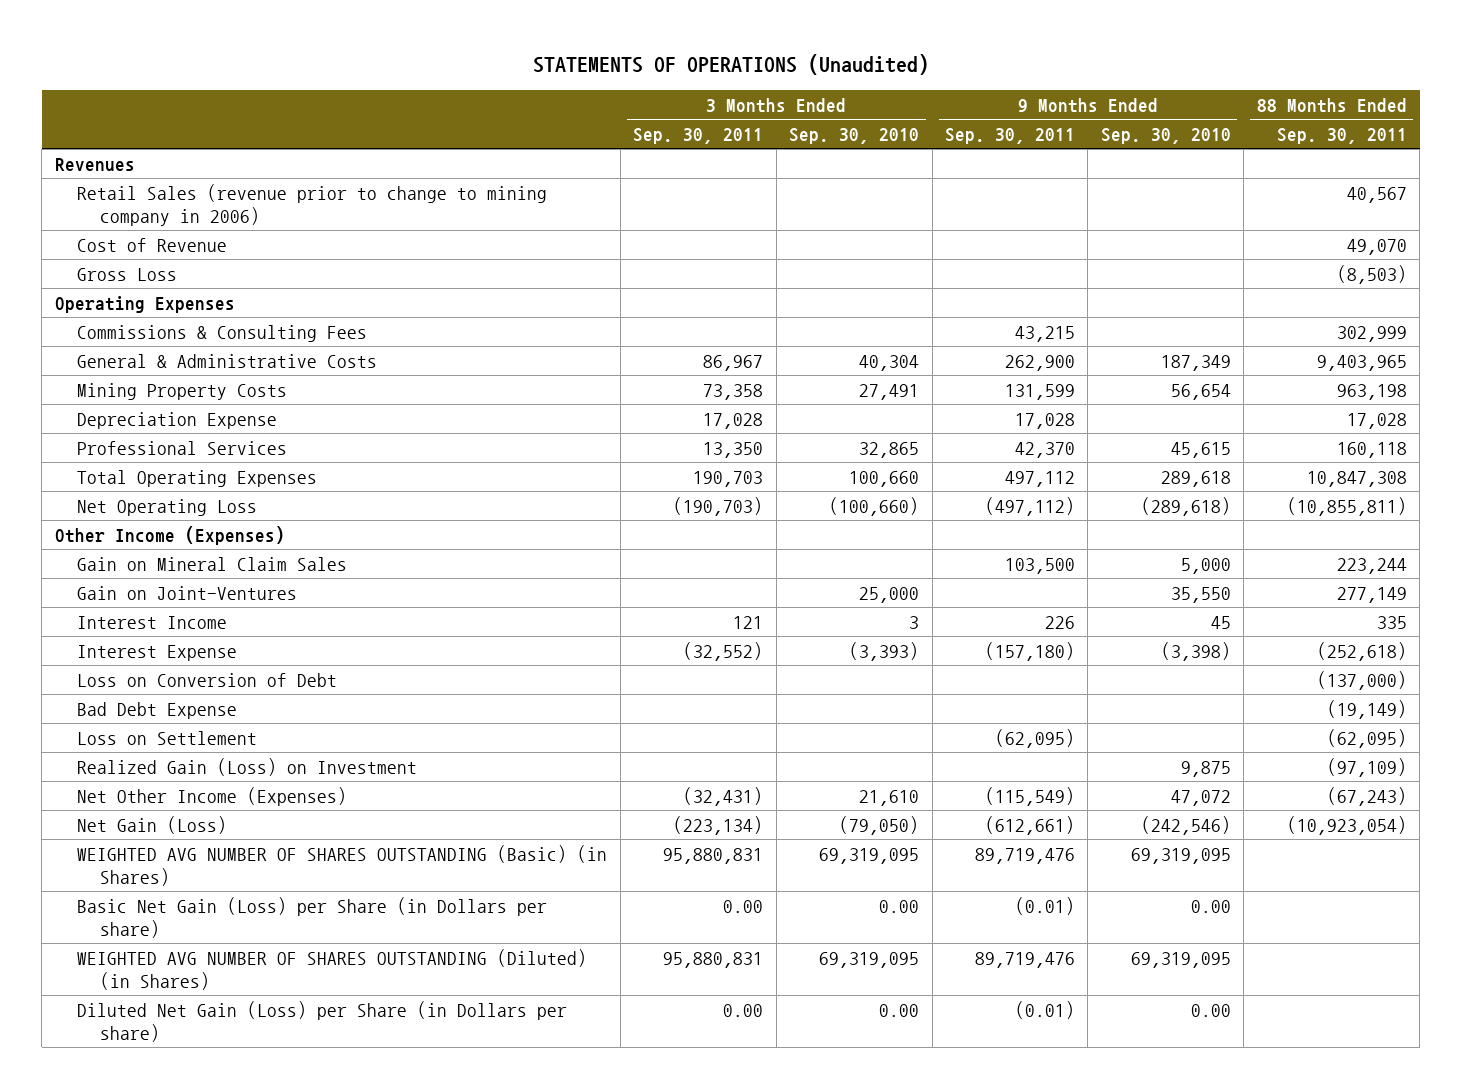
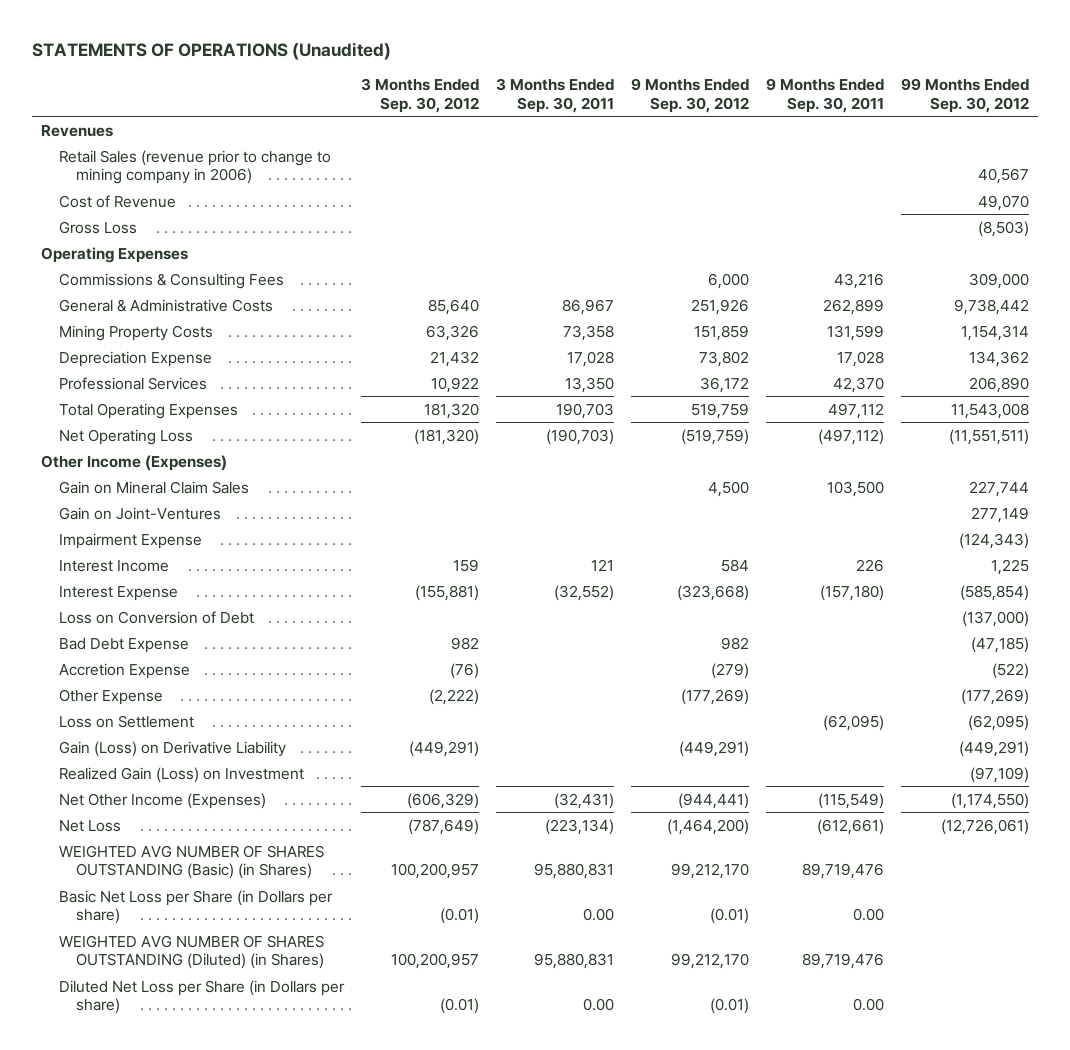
- | 3 Months Ended Sep. 30, 2011 | 3 Months Ended Sep. 30, 2010 | 9 Months Ended Sep. 30, 2011 | 9 Months Ended Sep. 30, 2010 | 88 Months Ended Sep. 30, 2011
+ | 3 Months Ended Sep. 30, 2012 | 3 Months Ended Sep. 30, 2011 | 9 Months Ended Sep. 30, 2012 | 9 Months Ended Sep. 30, 2011 | 99 Months Ended Sep. 30, 2012
- Commissions & Consulting Fees | | | 43,215 | | 302,999
- General & Administrative Costs | 86,967 | 40,304 | 262,900 | 187,349 | 9,403,965
+ Commissions & Consulting Fees | | | 6,000 | 43,216 | 309,000
+ General & Administrative Costs | 85,640 | 86,967 | 251,926 | 262,899 | 9,738,442
+ Impairment Expense | | | | | (124,343)
+ Accretion Expense | (76) | | (279) | | (522)
+ Other Expense | (2,222) | | (177,269) | | (177,269)
+ Gain (Loss) on Derivative Liability | (449,291) | | (449,291) | | (449,291)
- Net Gain (Loss) | (223,134) | (79,050) | (612,661) | (242,546) | (10,923,054)
+ Net Loss | (787,649) | (223,134) | (1,464,200) | (612,661) | (12,726,061)
- Basic Net Gain (Loss) per Share (in Dollars per share) | 0.00 | 0.00 | (0.01) | 0.00 |
+ Basic Net Loss per Share (in Dollars per share) | (0.01) | 0.00 | (0.01) | 0.00 |
- Diluted Net Gain (Loss) per Share (in Dollars per share) | 0.00 | 0.00 | (0.01) | 0.00 |
+ Diluted Net Loss per Share (in Dollars per share) | (0.01) | 0.00 | (0.01) | 0.00 |

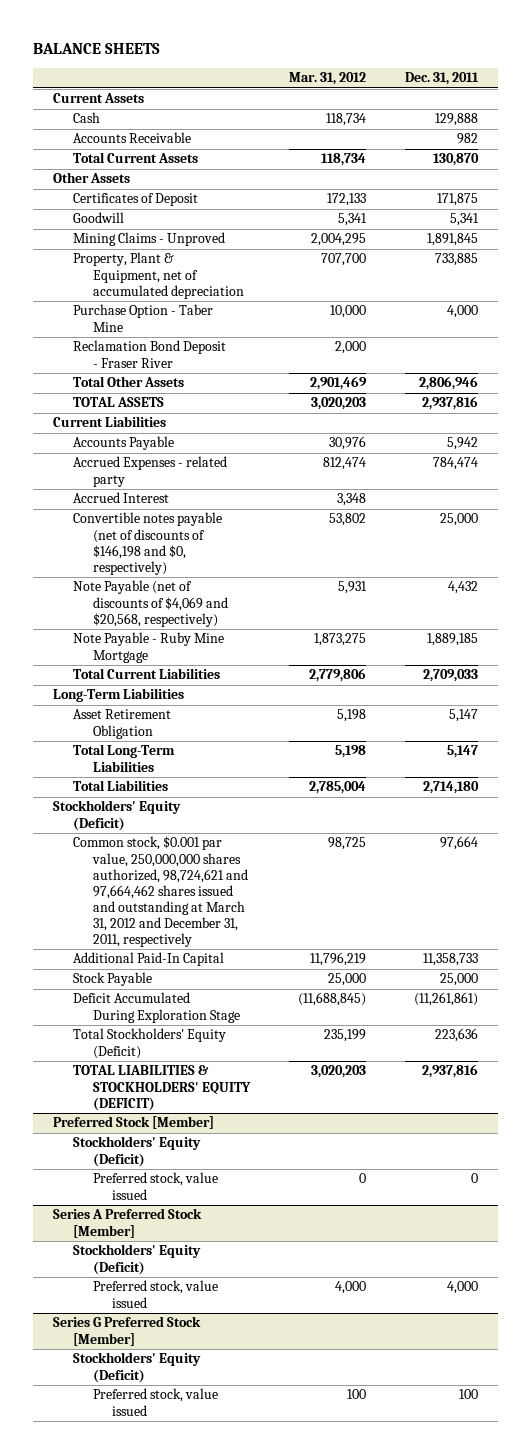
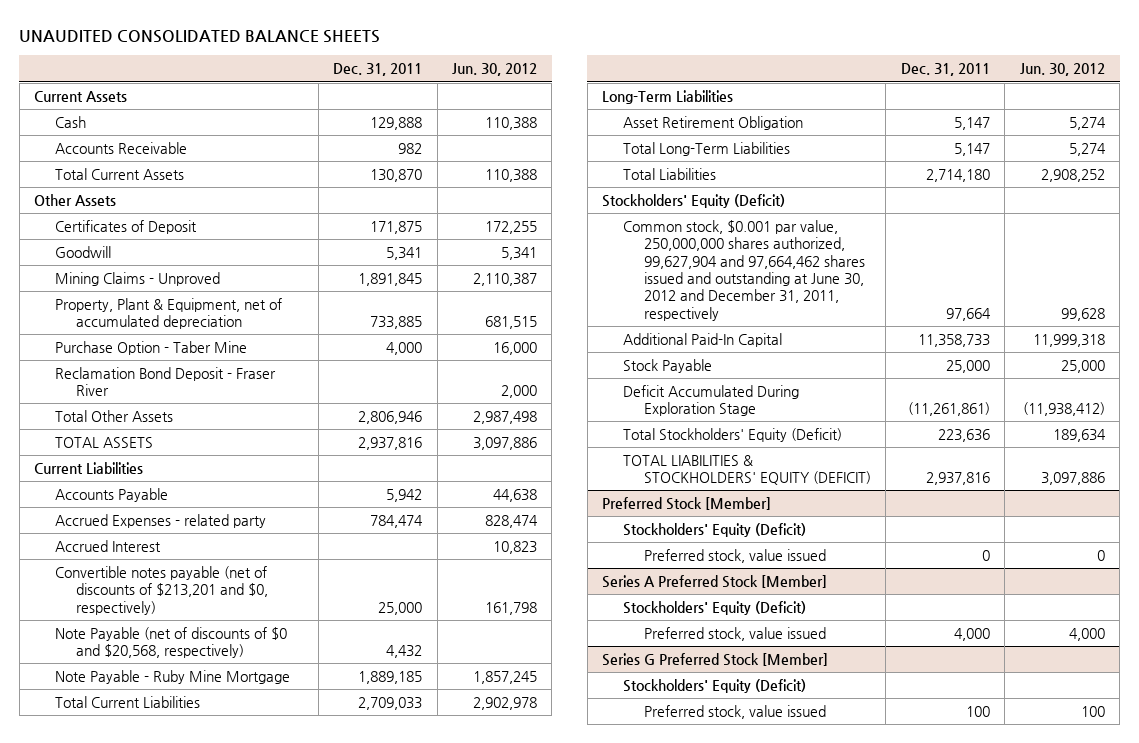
- BALANCE SHEETS
+ UNAUDITED CONSOLIDATED BALANCE SHEETS
- | Mar. 31, 2012 | Dec. 31, 2011
+ | Dec. 31, 2011 | Jun. 30, 2012
- Convertible notes payable (net of discounts of $146,198 and $0, respectively) | 53,802 | 25,000
- Note Payable (net of discounts of $4,069 and $20,568, respectively) | 5,931 | 4,432
+ Convertible notes payable (net of discounts of $213,201 and $0, respectively) | 25,000 | 161,798
+ Note Payable (net of discounts of $0 and $20,568, respectively) | 4,432 |
- Common stock, $0.001 par value, 250,000,000 shares authorized, 98,724,621 and 97,664,462 shares issued and outstanding at March 31, 2012 and December 31, 2011, respectively | 98,725 | 97,664
+ Common stock, $0.001 par value, 250,000,000 shares authorized, 99,627,904 and 97,664,462 shares issued and outstanding at June 30, 2012 and December 31, 2011, respectively | 97,664 | 99,628

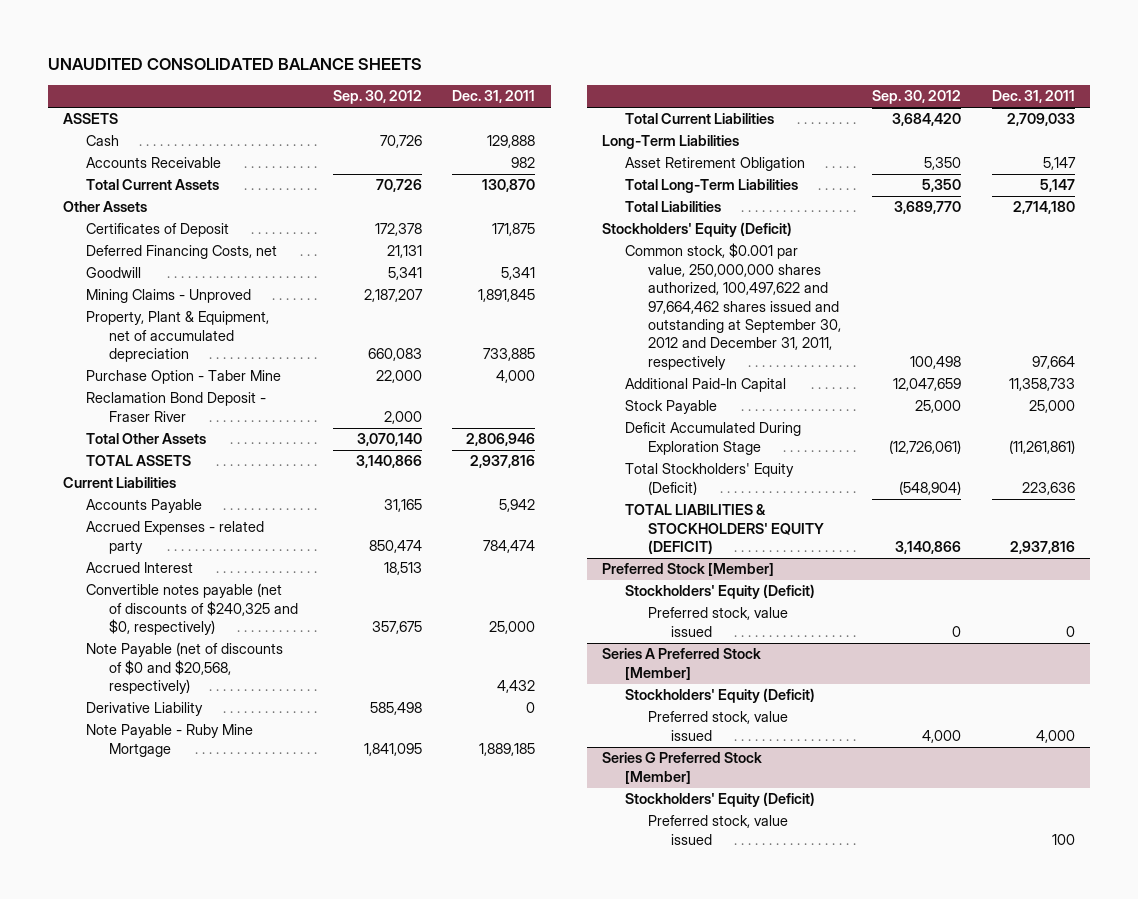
- | Dec. 31, 2011 | Jun. 30, 2012
+ | Sep. 30, 2012 | Dec. 31, 2011
- Current Assets
+ ASSETS
+ Deferred Financing Costs, net | 21,131 |
- Convertible notes payable (net of discounts of $213,201 and $0, respectively) | 25,000 | 161,798
+ Convertible notes payable (net of discounts of $240,325 and $0, respectively) | 357,675 | 25,000
+ Derivative Liability | 585,498 | 0
- Common stock, $0.001 par value, 250,000,000 shares authorized, 99,627,904 and 97,664,462 shares issued and outstanding at June 30, 2012 and December 31, 2011, respectively | 97,664 | 99,628
+ Common stock, $0.001 par value, 250,000,000 shares authorized, 100,497,622 and 97,664,462 shares issued and outstanding at September 30, 2012 and December 31, 2011, respectively | 100,498 | 97,664

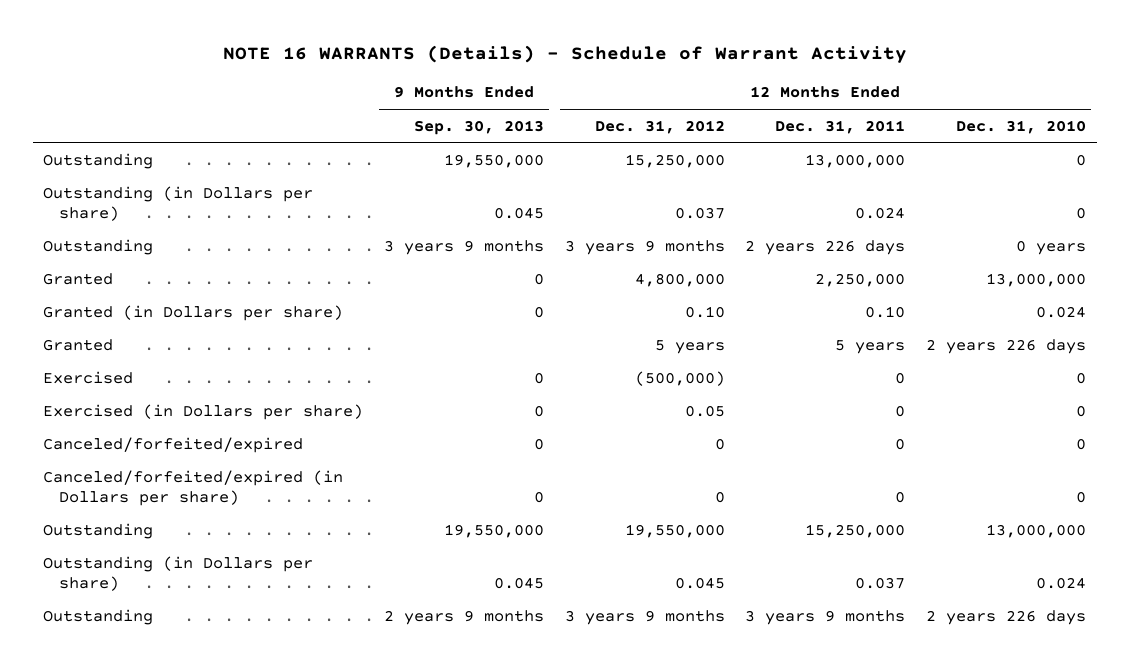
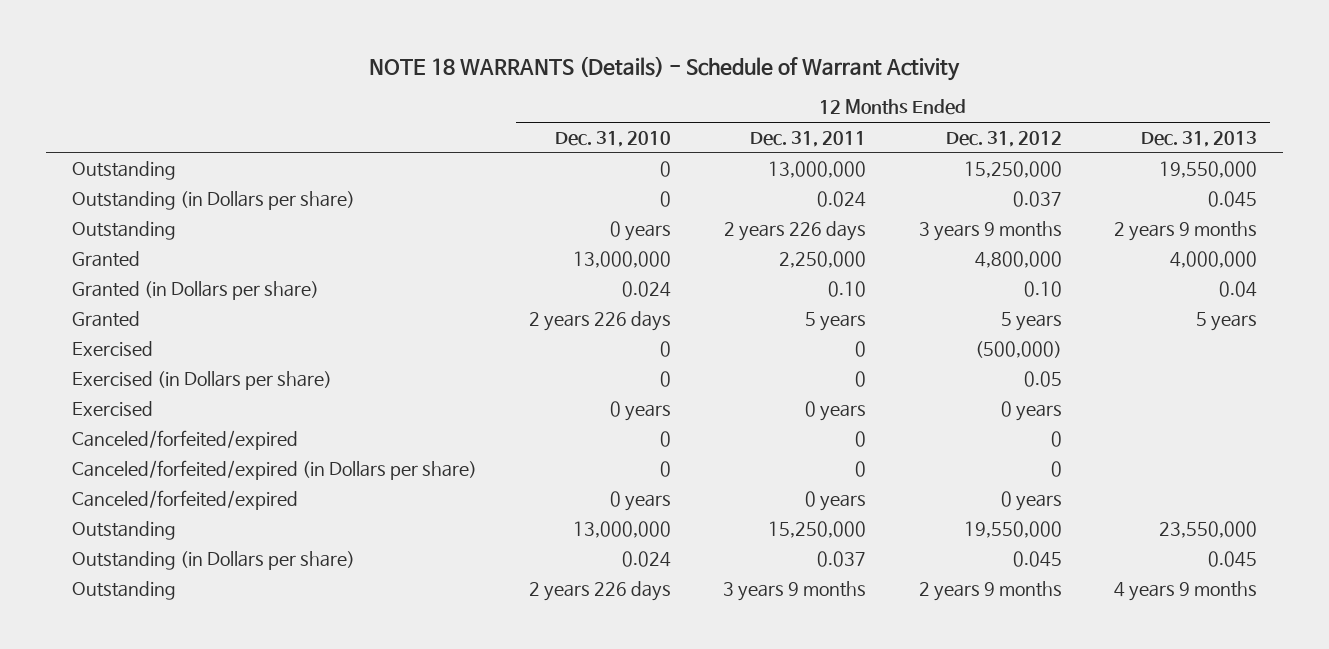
- NOTE 16 WARRANTS (Details) - Schedule of Warrant Activity
+ NOTE 18 WARRANTS (Details) - Schedule of Warrant Activity
- | 9 Months Ended Sep. 30, 2013 | 12 Months Ended Dec. 31, 2012 | 12 Months Ended Dec. 31, 2011 | 12 Months Ended Dec. 31, 2010
+ | 12 Months Ended Dec. 31, 2010 | 12 Months Ended Dec. 31, 2011 | 12 Months Ended Dec. 31, 2012 | 12 Months Ended Dec. 31, 2013
+ Exercised | 0 years | 0 years | 0 years |
+ Canceled/forfeited/expired | 0 years | 0 years | 0 years |
- Outstanding | 2 years 9 months | 3 years 9 months | 3 years 9 months | 2 years 226 days
+ Outstanding | 2 years 226 days | 3 years 9 months | 2 years 9 months | 4 years 9 months

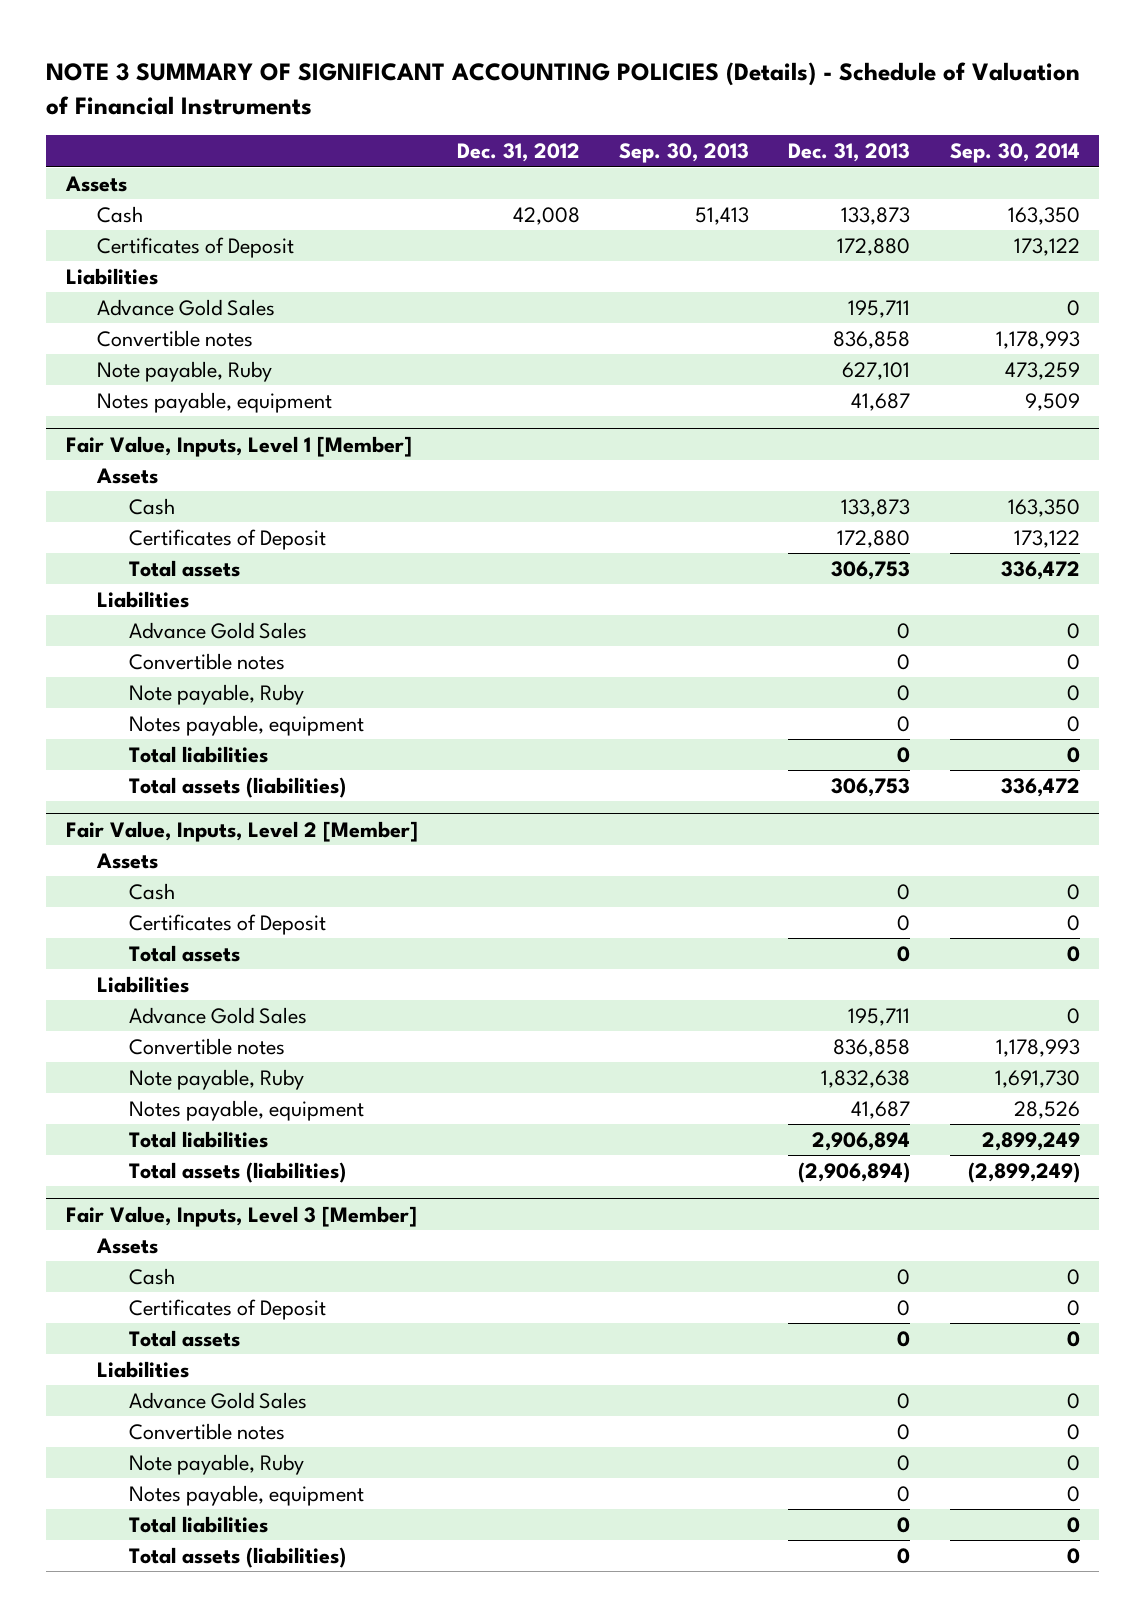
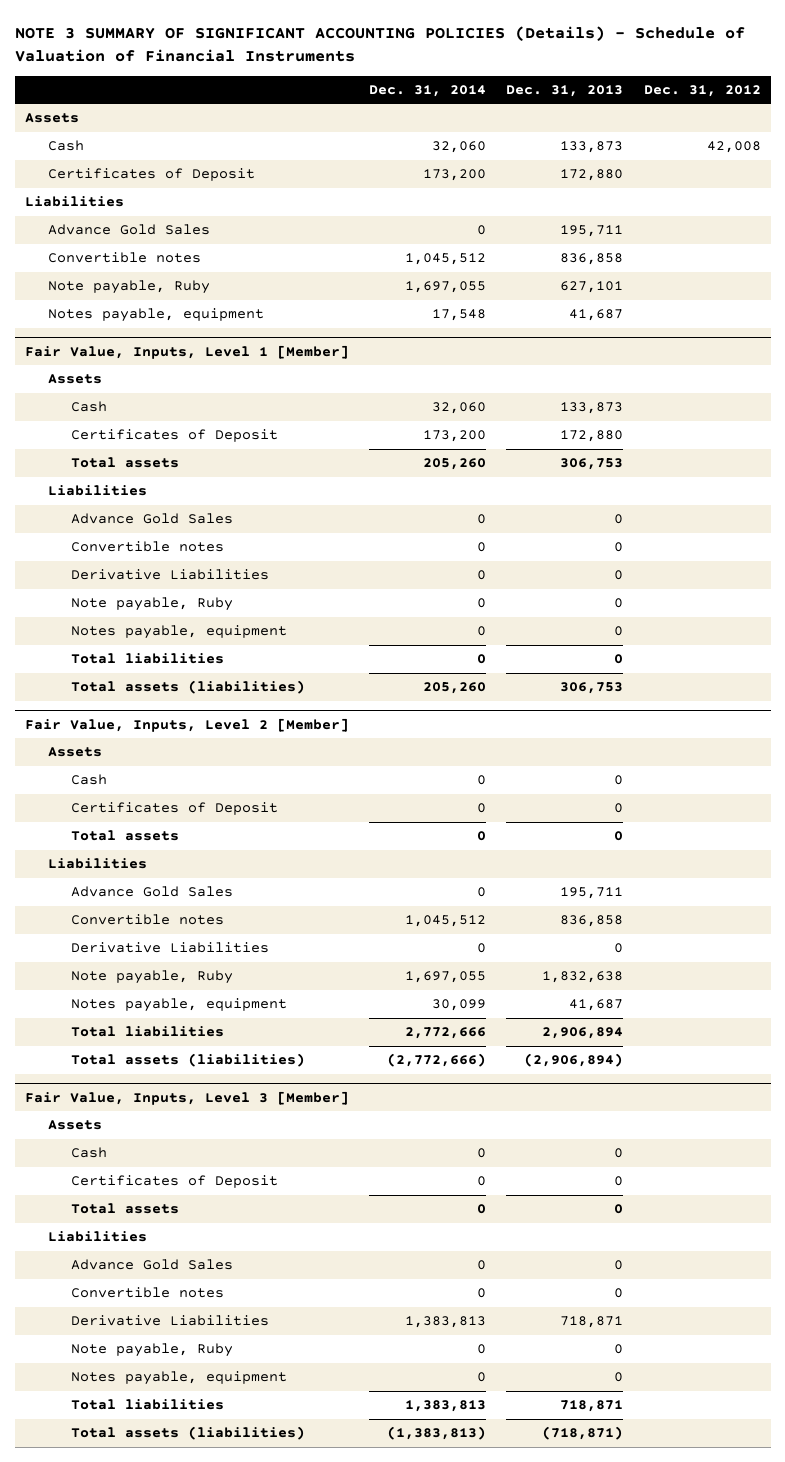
- | Dec. 31, 2012 | Sep. 30, 2013 | Dec. 31, 2013 | Sep. 30, 2014
+ | Dec. 31, 2014 | Dec. 31, 2013 | Dec. 31, 2012
@ Fair Value, Inputs, Level 1 [Member]
+ Derivative Liabilities | 0 | 0 |
@ Fair Value, Inputs, Level 2 [Member]
+ Derivative Liabilities | 0 | 0 |
@ Fair Value, Inputs, Level 3 [Member]
+ Derivative Liabilities | 1,383,813 | 718,871 |
- Total liabilities | | | 0 | 0
- Total assets (liabilities) | | | 0 | 0
+ Total liabilities | 1,383,813 | 718,871 |
+ Total assets (liabilities) | (1,383,813) | (718,871) |

